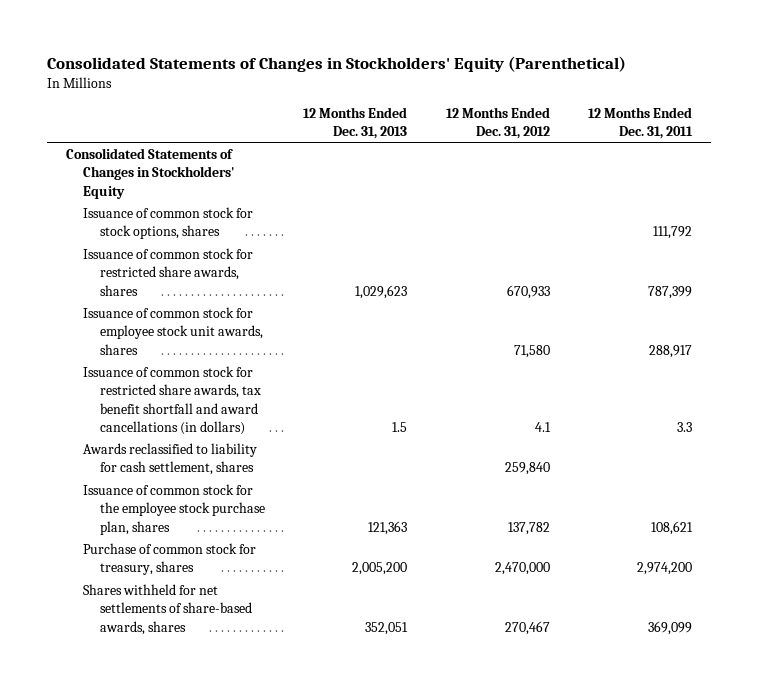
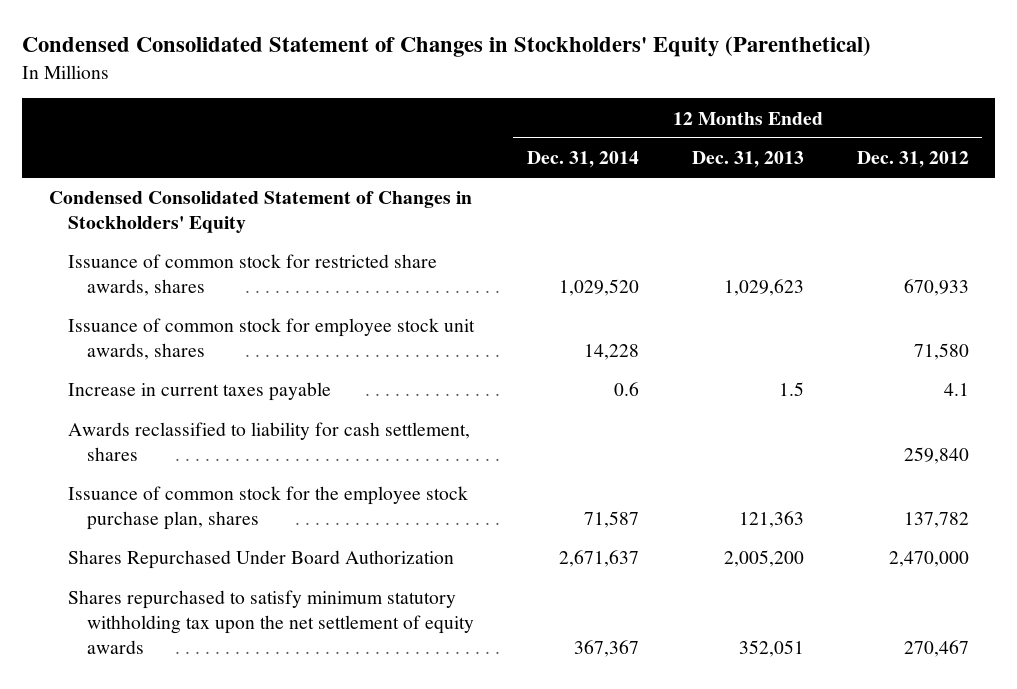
- Consolidated Statements of Changes in Stockholders' Equity (Parenthetical)
+ Condensed Consolidated Statement of Changes in Stockholders' Equity (Parenthetical)
- | 12 Months Ended Dec. 31, 2013 | 12 Months Ended Dec. 31, 2012 | 12 Months Ended Dec. 31, 2011
+ | 12 Months Ended Dec. 31, 2014 | 12 Months Ended Dec. 31, 2013 | 12 Months Ended Dec. 31, 2012
- Consolidated Statements of Changes in Stockholders' Equity
- Issuance of common stock for stock options, shares | | | 111,792
+ Condensed Consolidated Statement of Changes in Stockholders' Equity
- Issuance of common stock for restricted share awards, tax benefit shortfall and award cancellations (in dollars) | 1.5 | 4.1 | 3.3
+ Increase in current taxes payable | 0.6 | 1.5 | 4.1
- Purchase of common stock for treasury, shares | 2,005,200 | 2,470,000 | 2,974,200
- Shares withheld for net settlements of share-based awards, shares | 352,051 | 270,467 | 369,099
+ Shares Repurchased Under Board Authorization | 2,671,637 | 2,005,200 | 2,470,000
+ Shares repurchased to satisfy minimum statutory withholding tax upon the net settlement of equity awards | 367,367 | 352,051 | 270,467

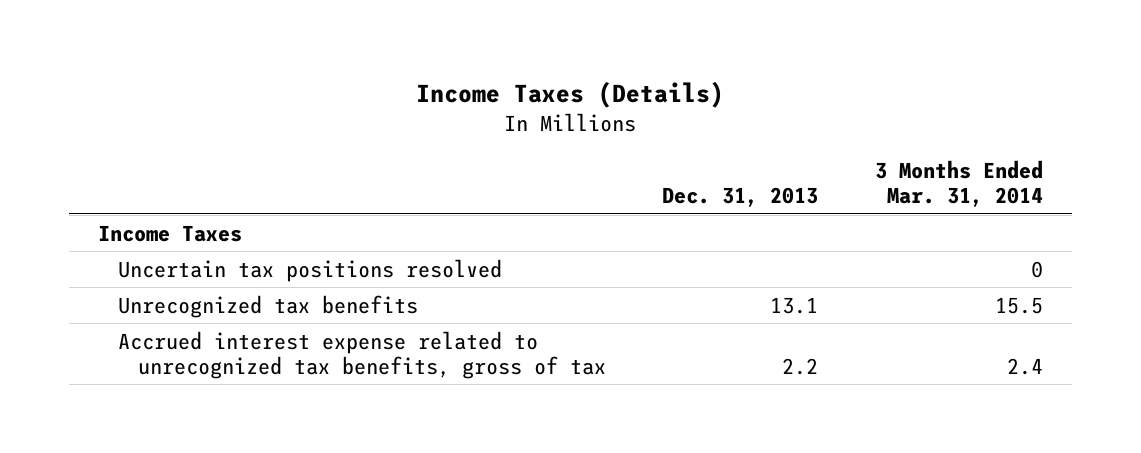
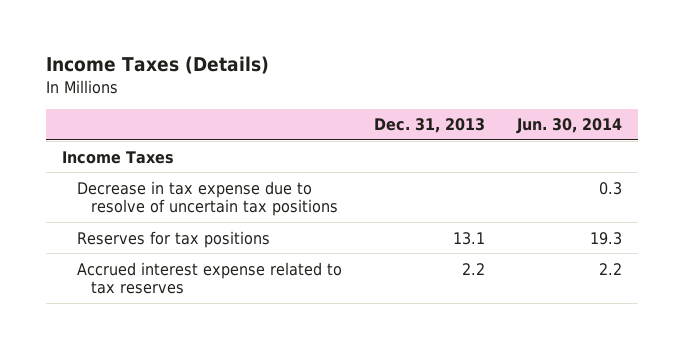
- | Dec. 31, 2013 | 3 Months Ended Mar. 31, 2014
+ | Dec. 31, 2013 | Jun. 30, 2014
- Uncertain tax positions resolved | | 0
- Unrecognized tax benefits | 13.1 | 15.5
- Accrued interest expense related to unrecognized tax benefits, gross of tax | 2.2 | 2.4
+ Decrease in tax expense due to resolve of uncertain tax positions | | 0.3
+ Reserves for tax positions | 13.1 | 19.3
+ Accrued interest expense related to tax reserves | 2.2 | 2.2

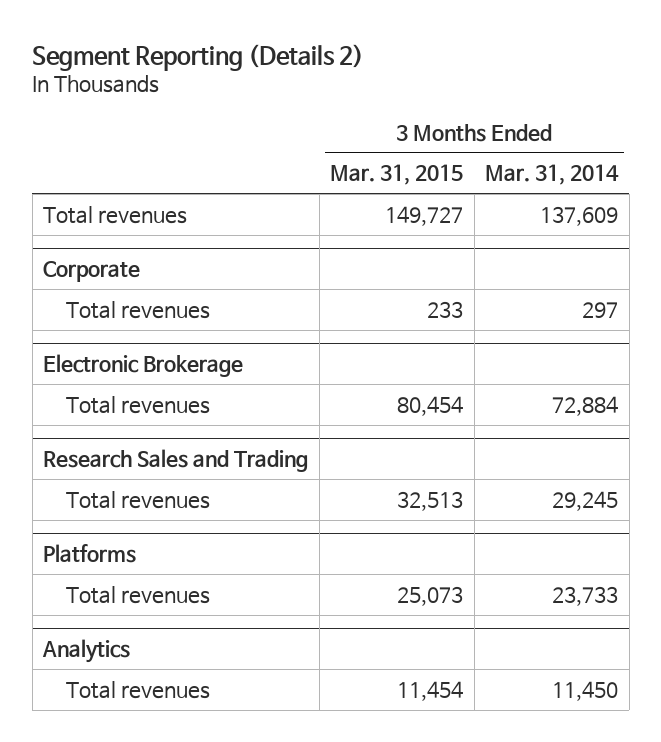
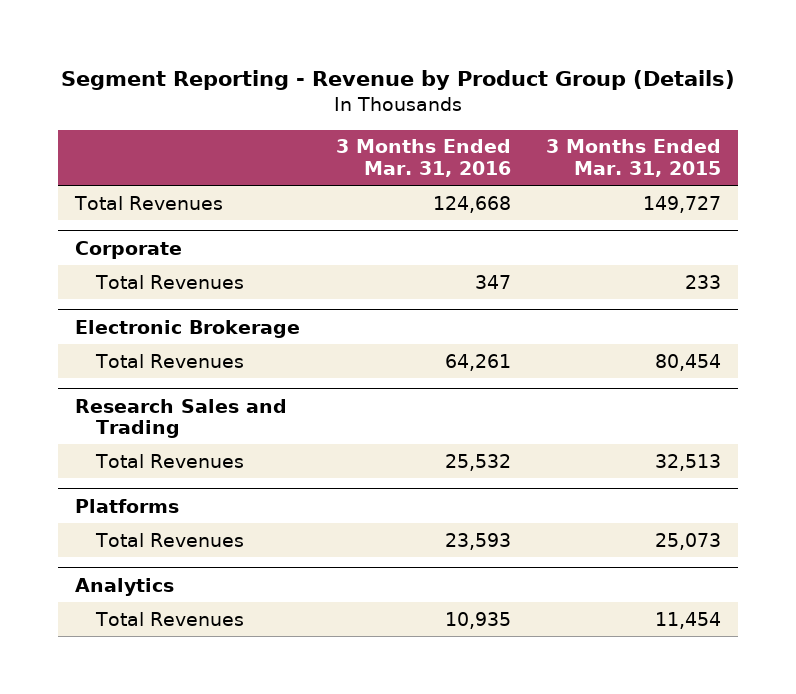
- Segment Reporting (Details 2)
+ Segment Reporting - Revenue by Product Group (Details)
- | 3 Months Ended Mar. 31, 2015 | 3 Months Ended Mar. 31, 2014
+ | 3 Months Ended Mar. 31, 2016 | 3 Months Ended Mar. 31, 2015
- Total revenues | 149,727 | 137,609
+ Total Revenues | 124,668 | 149,727
@ Corporate
- Total revenues | 233 | 297
+ Total Revenues | 347 | 233
@ Electronic Brokerage
- Total revenues | 80,454 | 72,884
+ Total Revenues | 64,261 | 80,454
@ Research Sales and Trading
- Total revenues | 32,513 | 29,245
+ Total Revenues | 25,532 | 32,513
@ Platforms
- Total revenues | 25,073 | 23,733
+ Total Revenues | 23,593 | 25,073
@ Analytics
- Total revenues | 11,454 | 11,450
+ Total Revenues | 10,935 | 11,454

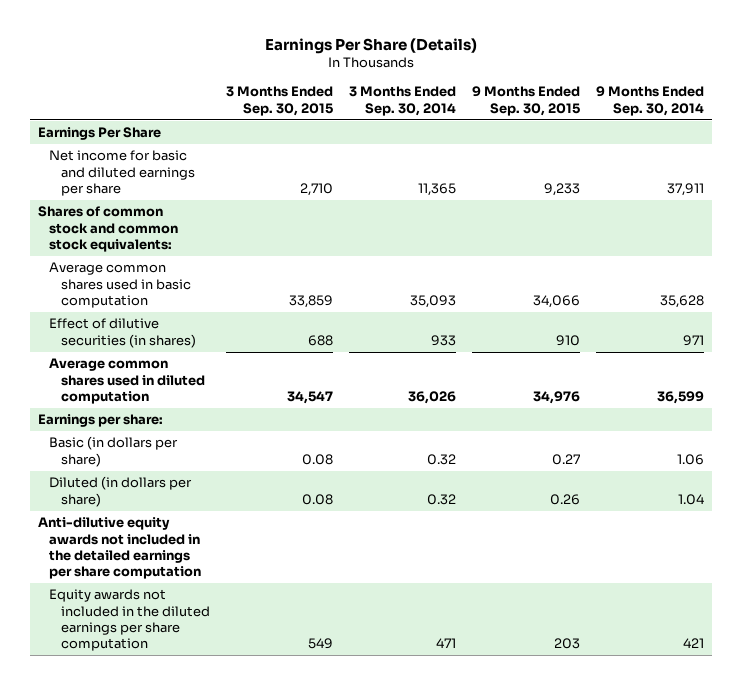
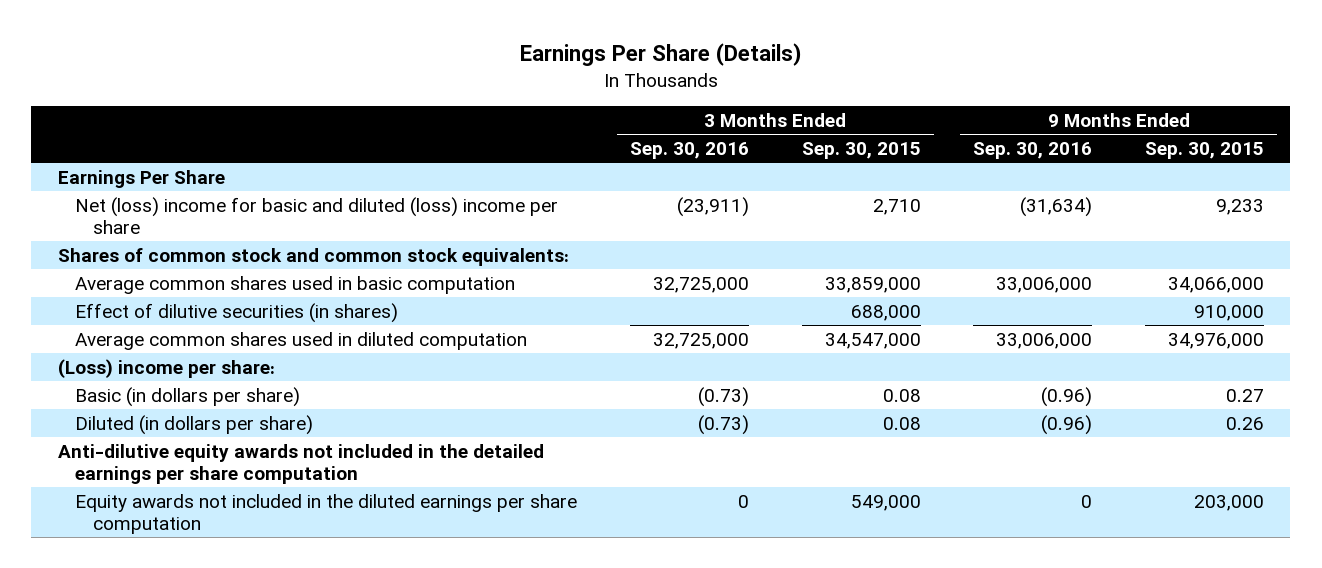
- | 3 Months Ended Sep. 30, 2015 | 3 Months Ended Sep. 30, 2014 | 9 Months Ended Sep. 30, 2015 | 9 Months Ended Sep. 30, 2014
+ | 3 Months Ended Sep. 30, 2016 | 3 Months Ended Sep. 30, 2015 | 9 Months Ended Sep. 30, 2016 | 9 Months Ended Sep. 30, 2015
- Net income for basic and diluted earnings per share | 2,710 | 11,365 | 9,233 | 37,911
+ Net (loss) income for basic and diluted (loss) income per share | (23,911) | 2,710 | (31,634) | 9,233
- Average common shares used in basic computation | 33,859 | 35,093 | 34,066 | 35,628
- Effect of dilutive securities (in shares) | 688 | 933 | 910 | 971
- Average common shares used in diluted computation | 34,547 | 36,026 | 34,976 | 36,599
- Earnings per share:
+ Average common shares used in basic computation | 32,725,000 | 33,859,000 | 33,006,000 | 34,066,000
+ Effect of dilutive securities (in shares) | | 688,000 | | 910,000
+ Average common shares used in diluted computation | 32,725,000 | 34,547,000 | 33,006,000 | 34,976,000
+ (Loss) income per share:
- Equity awards not included in the diluted earnings per share computation | 549 | 471 | 203 | 421
+ Equity awards not included in the diluted earnings per share computation | 0 | 549,000 | 0 | 203,000

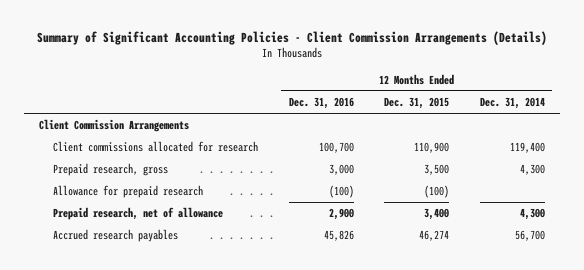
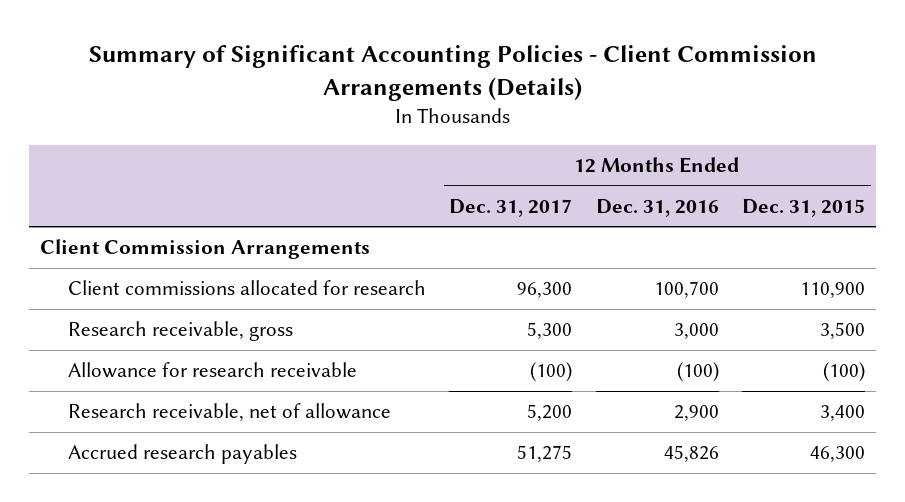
- | 12 Months Ended Dec. 31, 2016 | 12 Months Ended Dec. 31, 2015 | 12 Months Ended Dec. 31, 2014
+ | 12 Months Ended Dec. 31, 2017 | 12 Months Ended Dec. 31, 2016 | 12 Months Ended Dec. 31, 2015
- Prepaid research, gross | 3,000 | 3,500 | 4,300
- Allowance for prepaid research | (100) | (100) |
- Prepaid research, net of allowance | 2,900 | 3,400 | 4,300
- Accrued research payables | 45,826 | 46,274 | 56,700
+ Research receivable, gross | 5,300 | 3,000 | 3,500
+ Allowance for research receivable | (100) | (100) | (100)
+ Research receivable, net of allowance | 5,200 | 2,900 | 3,400
+ Accrued research payables | 51,275 | 45,826 | 46,300

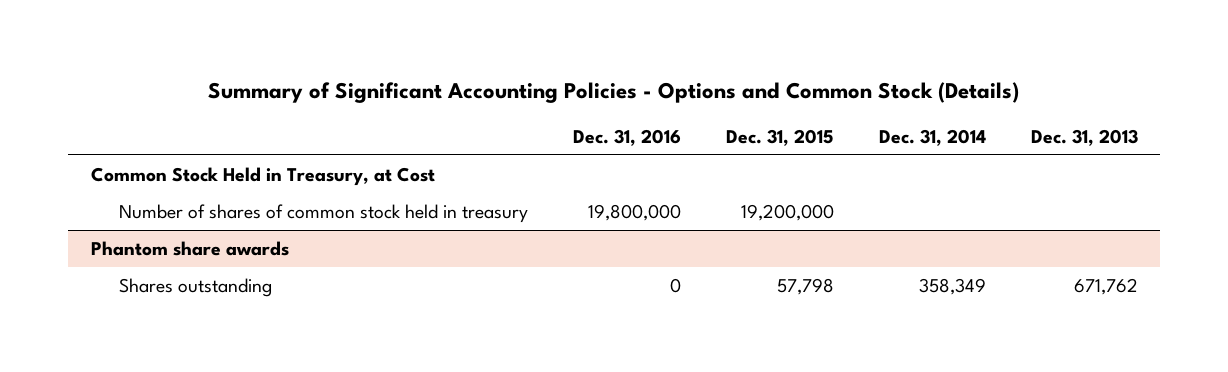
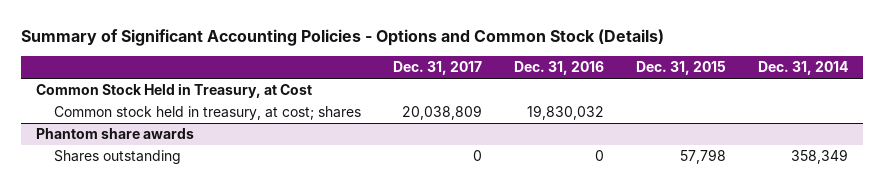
- | Dec. 31, 2016 | Dec. 31, 2015 | Dec. 31, 2014 | Dec. 31, 2013
+ | Dec. 31, 2017 | Dec. 31, 2016 | Dec. 31, 2015 | Dec. 31, 2014
- Number of shares of common stock held in treasury | 19,800,000 | 19,200,000 | |
+ Common stock held in treasury, at cost; shares | 20,038,809 | 19,830,032 | |

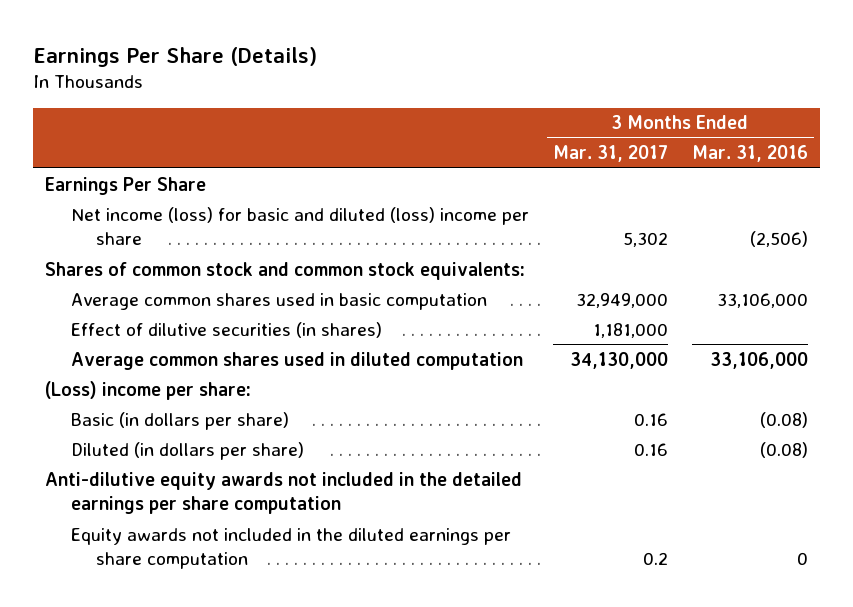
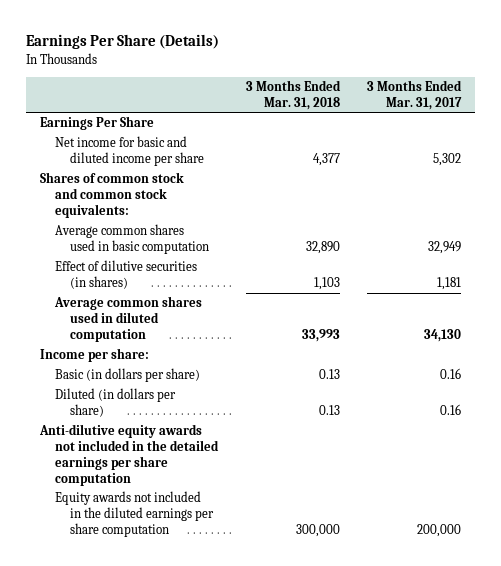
- | 3 Months Ended Mar. 31, 2017 | 3 Months Ended Mar. 31, 2016
+ | 3 Months Ended Mar. 31, 2018 | 3 Months Ended Mar. 31, 2017
- Net income (loss) for basic and diluted (loss) income per share | 5,302 | (2,506)
+ Net income for basic and diluted income per share | 4,377 | 5,302
- Average common shares used in basic computation | 32,949,000 | 33,106,000
- Effect of dilutive securities (in shares) | 1,181,000 |
- Average common shares used in diluted computation | 34,130,000 | 33,106,000
- (Loss) income per share:
+ Average common shares used in basic computation | 32,890 | 32,949
+ Effect of dilutive securities (in shares) | 1,103 | 1,181
+ Average common shares used in diluted computation | 33,993 | 34,130
+ Income per share:
- Equity awards not included in the diluted earnings per share computation | 0.2 | 0
+ Equity awards not included in the diluted earnings per share computation | 300,000 | 200,000

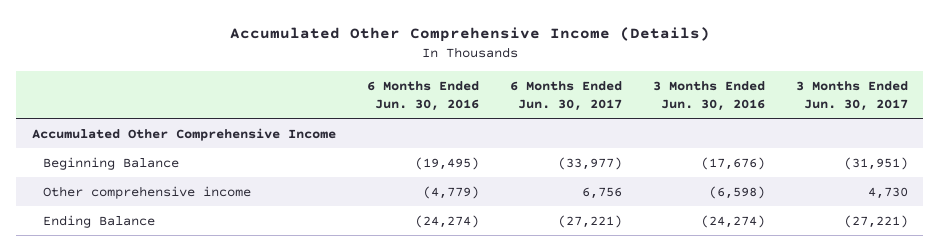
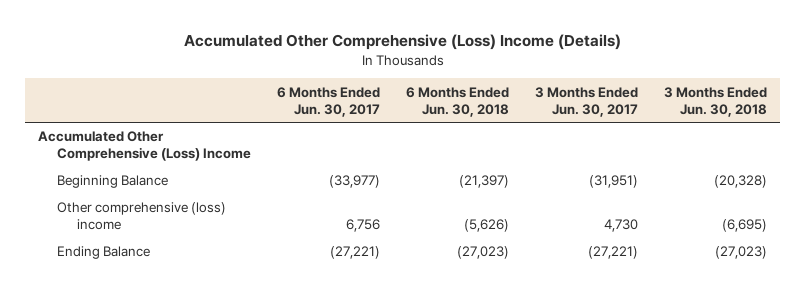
- Accumulated Other Comprehensive Income (Details)
+ Accumulated Other Comprehensive (Loss) Income (Details)
- | 6 Months Ended Jun. 30, 2016 | 6 Months Ended Jun. 30, 2017 | 3 Months Ended Jun. 30, 2016 | 3 Months Ended Jun. 30, 2017
+ | 6 Months Ended Jun. 30, 2017 | 6 Months Ended Jun. 30, 2018 | 3 Months Ended Jun. 30, 2017 | 3 Months Ended Jun. 30, 2018
- Accumulated Other Comprehensive Income
+ Accumulated Other Comprehensive (Loss) Income
- Other comprehensive income | (4,779) | 6,756 | (6,598) | 4,730
+ Other comprehensive (loss) income | 6,756 | (5,626) | 4,730 | (6,695)

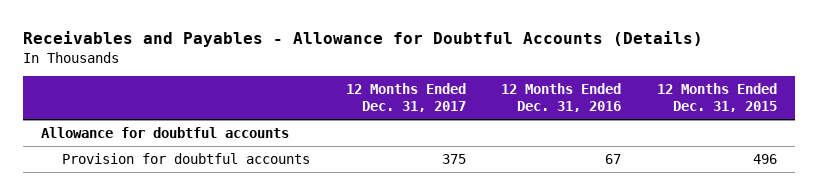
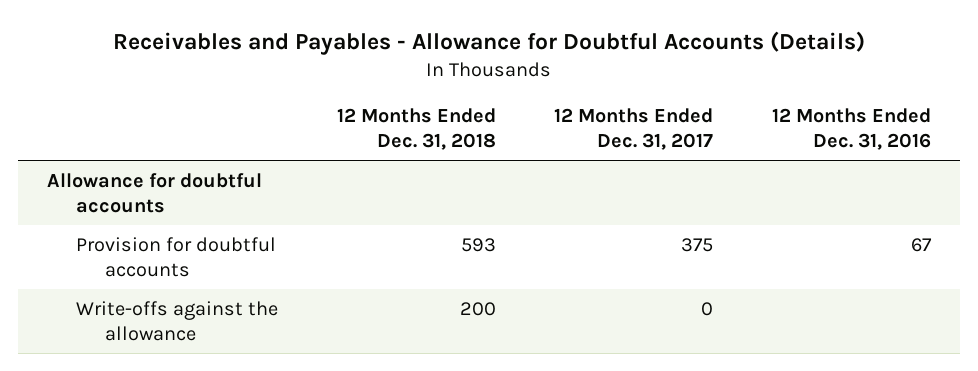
- | 12 Months Ended Dec. 31, 2017 | 12 Months Ended Dec. 31, 2016 | 12 Months Ended Dec. 31, 2015
+ | 12 Months Ended Dec. 31, 2018 | 12 Months Ended Dec. 31, 2017 | 12 Months Ended Dec. 31, 2016
+ Write-offs against the allowance | 200 | 0 |

